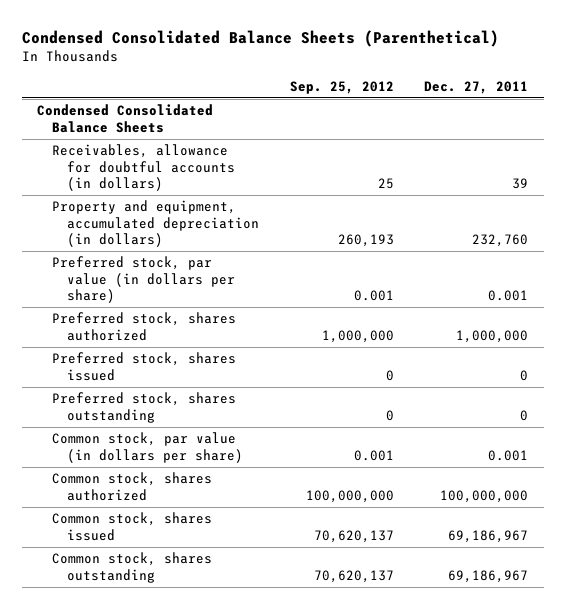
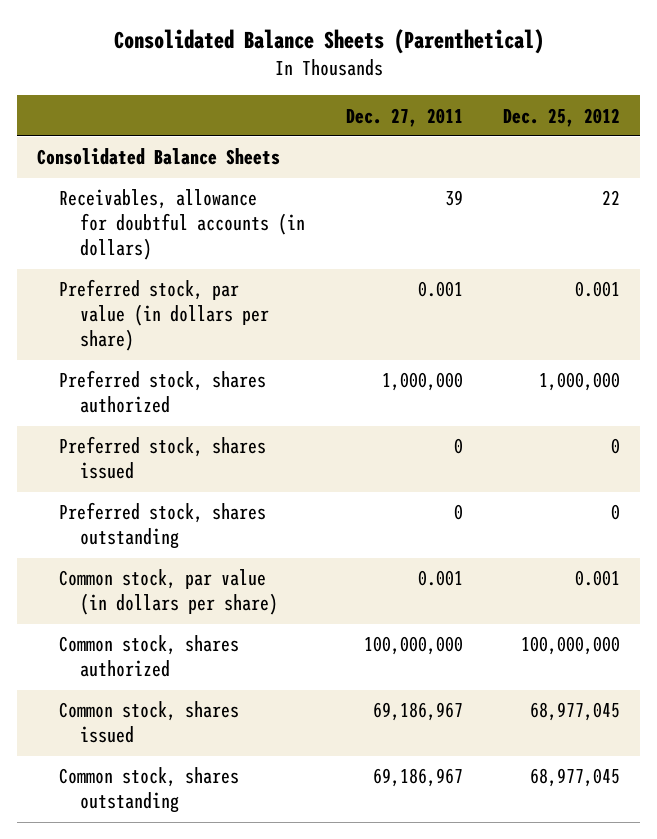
- Condensed Consolidated Balance Sheets (Parenthetical)
+ Consolidated Balance Sheets (Parenthetical)
- | Sep. 25, 2012 | Dec. 27, 2011
+ | Dec. 27, 2011 | Dec. 25, 2012
- Condensed Consolidated Balance Sheets
+ Consolidated Balance Sheets
- Property and equipment, accumulated depreciation (in dollars) | 260,193 | 232,760

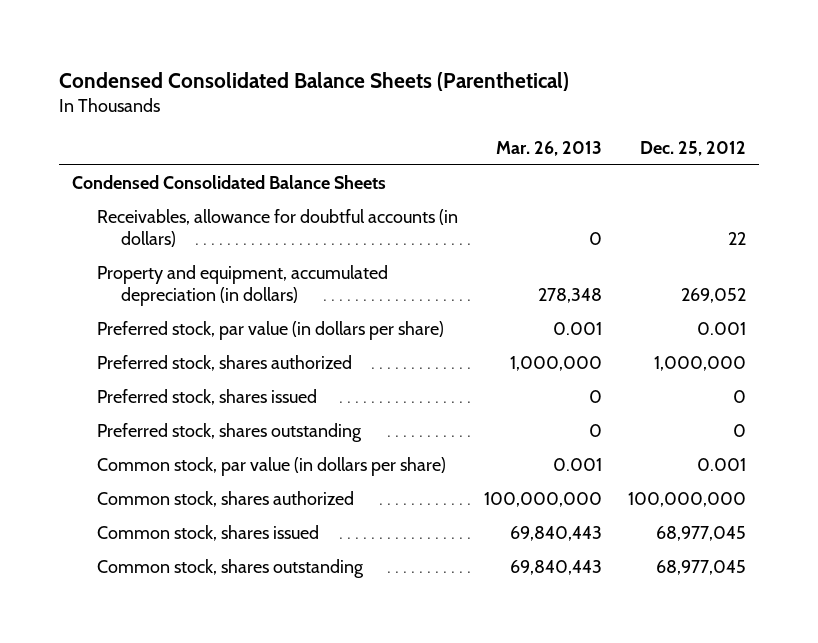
- Consolidated Balance Sheets (Parenthetical)
+ Condensed Consolidated Balance Sheets (Parenthetical)
- | Dec. 27, 2011 | Dec. 25, 2012
+ | Mar. 26, 2013 | Dec. 25, 2012
- Consolidated Balance Sheets
+ Condensed Consolidated Balance Sheets
+ Property and equipment, accumulated depreciation (in dollars) | 278,348 | 269,052

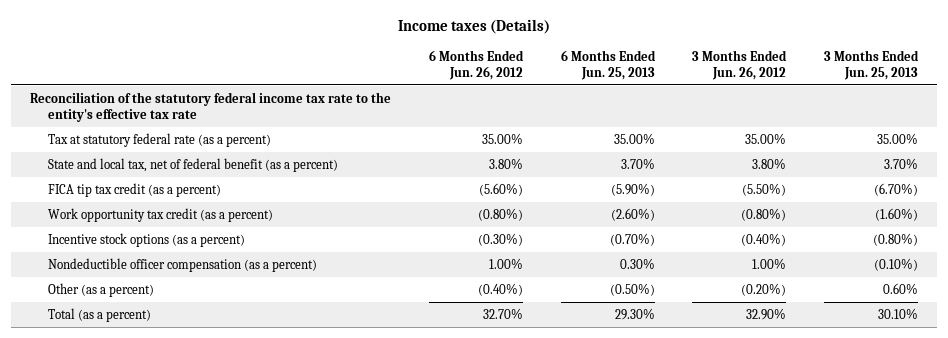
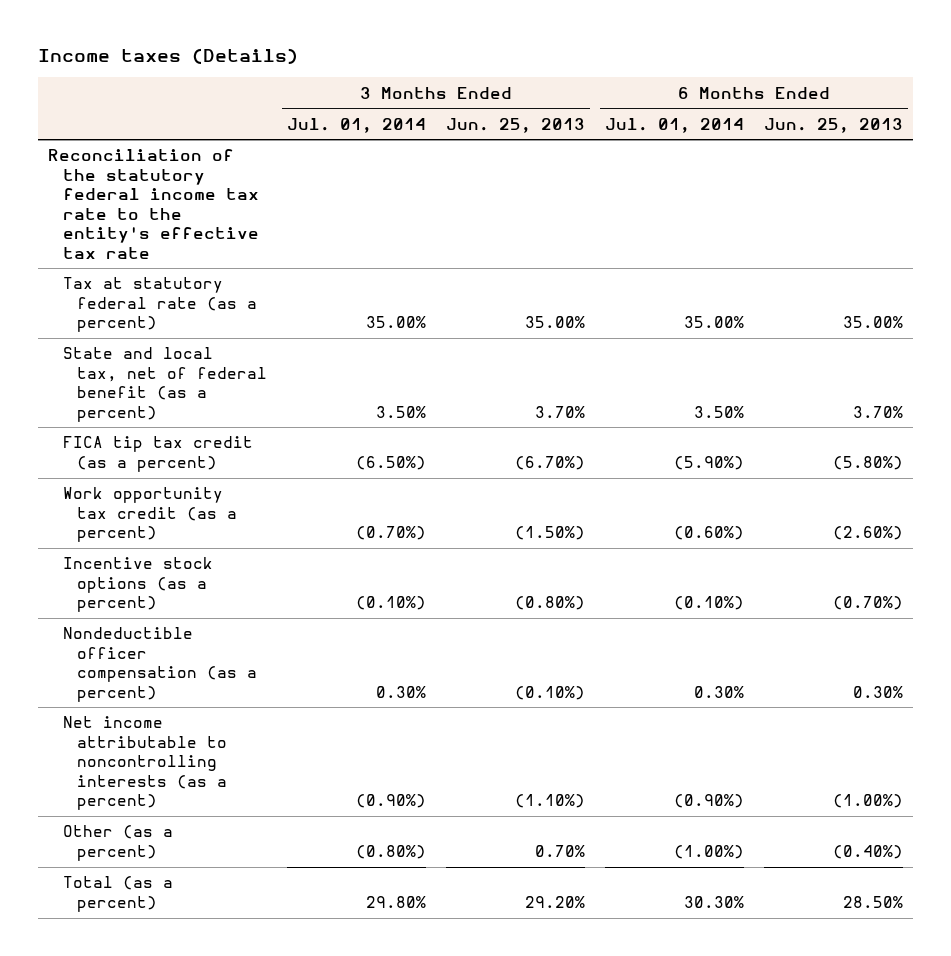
- | 6 Months Ended Jun. 26, 2012 | 6 Months Ended Jun. 25, 2013 | 3 Months Ended Jun. 26, 2012 | 3 Months Ended Jun. 25, 2013
+ | 3 Months Ended Jul. 01, 2014 | 3 Months Ended Jun. 25, 2013 | 6 Months Ended Jul. 01, 2014 | 6 Months Ended Jun. 25, 2013
- FICA tip tax credit (as a percent) | (5.60%) | (5.90%) | (5.50%) | (6.70%)
- Work opportunity tax credit (as a percent) | (0.80%) | (2.60%) | (0.80%) | (1.60%)
+ FICA tip tax credit (as a percent) | (6.50%) | (6.70%) | (5.90%) | (5.80%)
+ Work opportunity tax credit (as a percent) | (0.70%) | (1.50%) | (0.60%) | (2.60%)
- Other (as a percent) | (0.40%) | (0.50%) | (0.20%) | 0.60%
- Total (as a percent) | 32.70% | 29.30% | 32.90% | 30.10%
+ Net income attributable to noncontrolling interests (as a percent) | (0.90%) | (1.10%) | (0.90%) | (1.00%)
+ Other (as a percent) | (0.80%) | 0.70% | (1.00%) | (0.40%)
+ Total (as a percent) | 29.80% | 29.20% | 30.30% | 28.50%

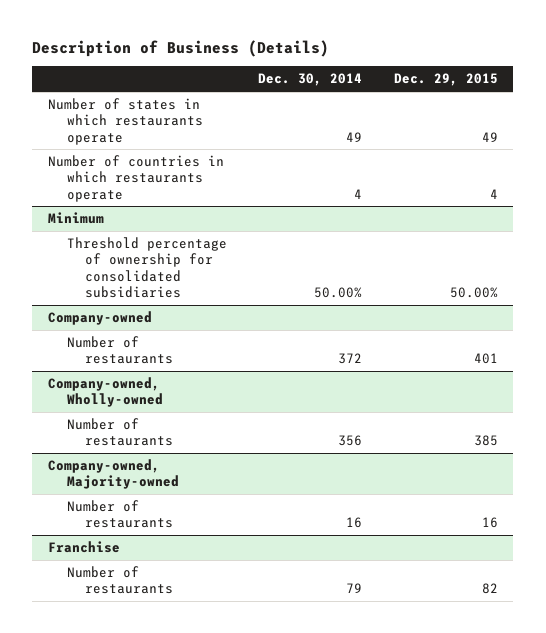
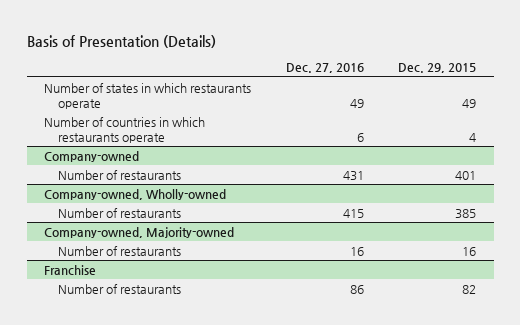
- Description of Business (Details)
+ Basis of Presentation (Details)
- | Dec. 30, 2014 | Dec. 29, 2015
+ | Dec. 27, 2016 | Dec. 29, 2015
- Minimum
- Threshold percentage of ownership for consolidated subsidiaries | 50.00% | 50.00%

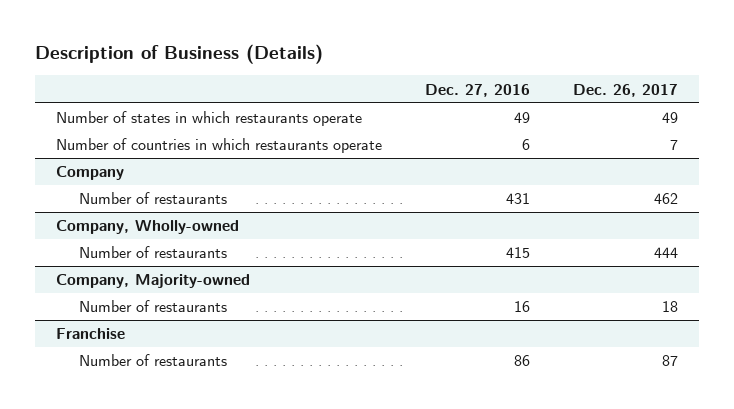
- Basis of Presentation (Details)
+ Description of Business (Details)
- | Dec. 27, 2016 | Dec. 29, 2015
+ | Dec. 27, 2016 | Dec. 26, 2017
- Company-owned
+ Company
- Company-owned, Wholly-owned
+ Company, Wholly-owned
- Company-owned, Majority-owned
+ Company, Majority-owned

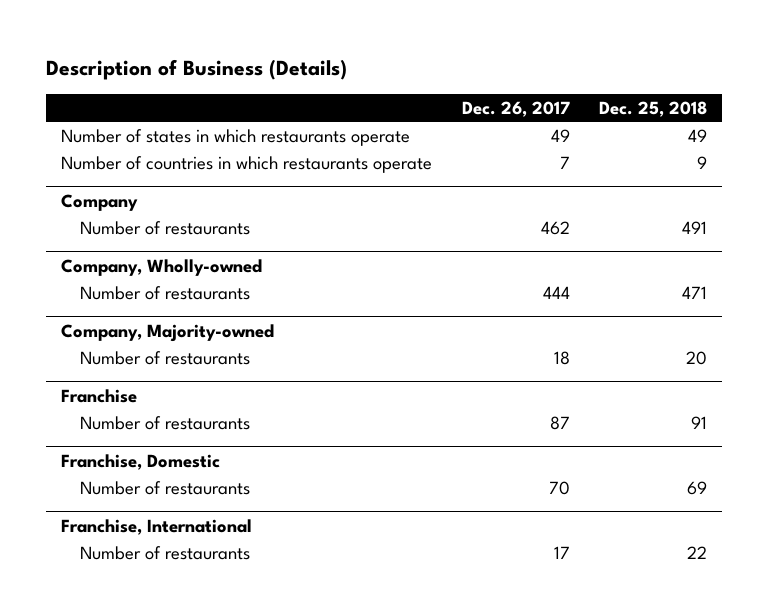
- | Dec. 27, 2016 | Dec. 26, 2017
+ | Dec. 26, 2017 | Dec. 25, 2018
+ Franchise, Domestic
+ Number of restaurants | 70 | 69
+ Franchise, International
+ Number of restaurants | 17 | 22

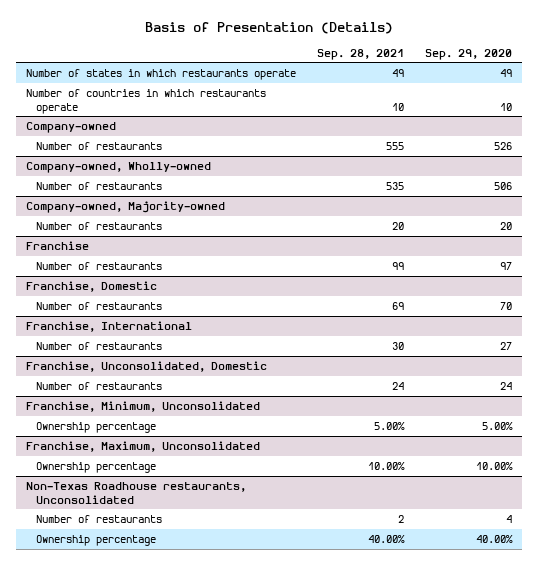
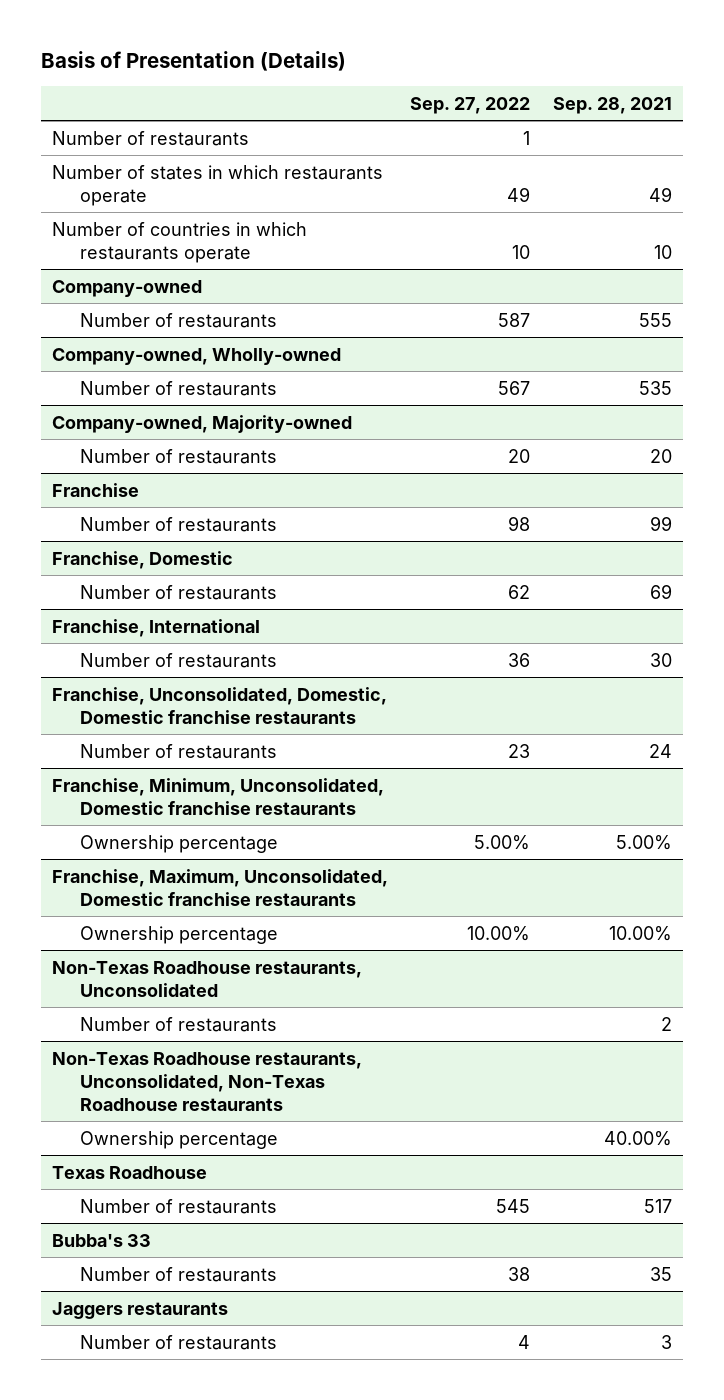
- | Sep. 28, 2021 | Sep. 29, 2020
+ | Sep. 27, 2022 | Sep. 28, 2021
+ Number of restaurants | 1 |
- Franchise, Unconsolidated, Domestic
+ Franchise, Unconsolidated, Domestic, Domestic franchise restaurants
- Franchise, Minimum, Unconsolidated
+ Franchise, Minimum, Unconsolidated, Domestic franchise restaurants
- Franchise, Maximum, Unconsolidated
+ Franchise, Maximum, Unconsolidated, Domestic franchise restaurants
+ Non-Texas Roadhouse restaurants, Unconsolidated, Non-Texas Roadhouse restaurants
+ Texas Roadhouse
+ Number of restaurants | 545 | 517
+ Bubba's 33
+ Number of restaurants | 38 | 35
+ Jaggers restaurants
+ Number of restaurants | 4 | 3

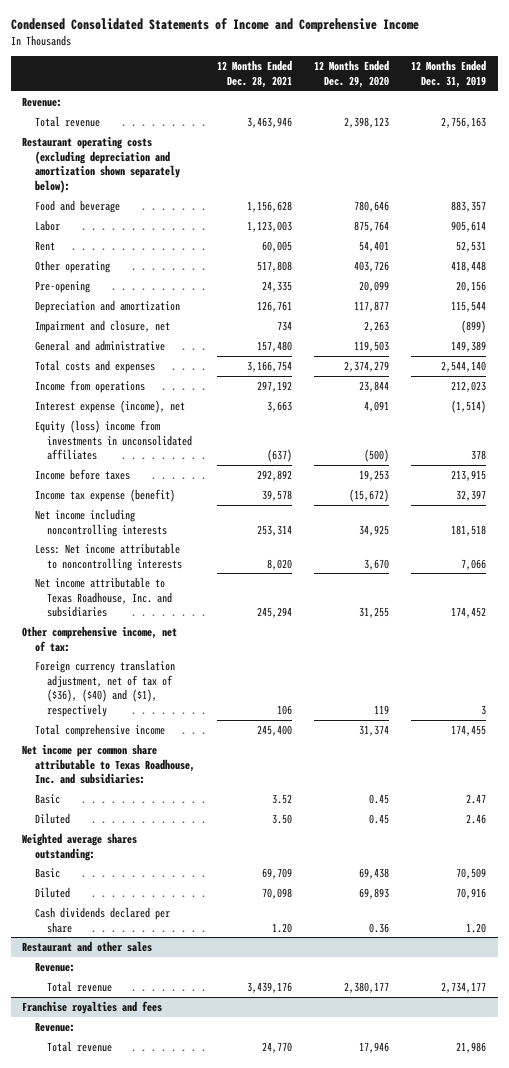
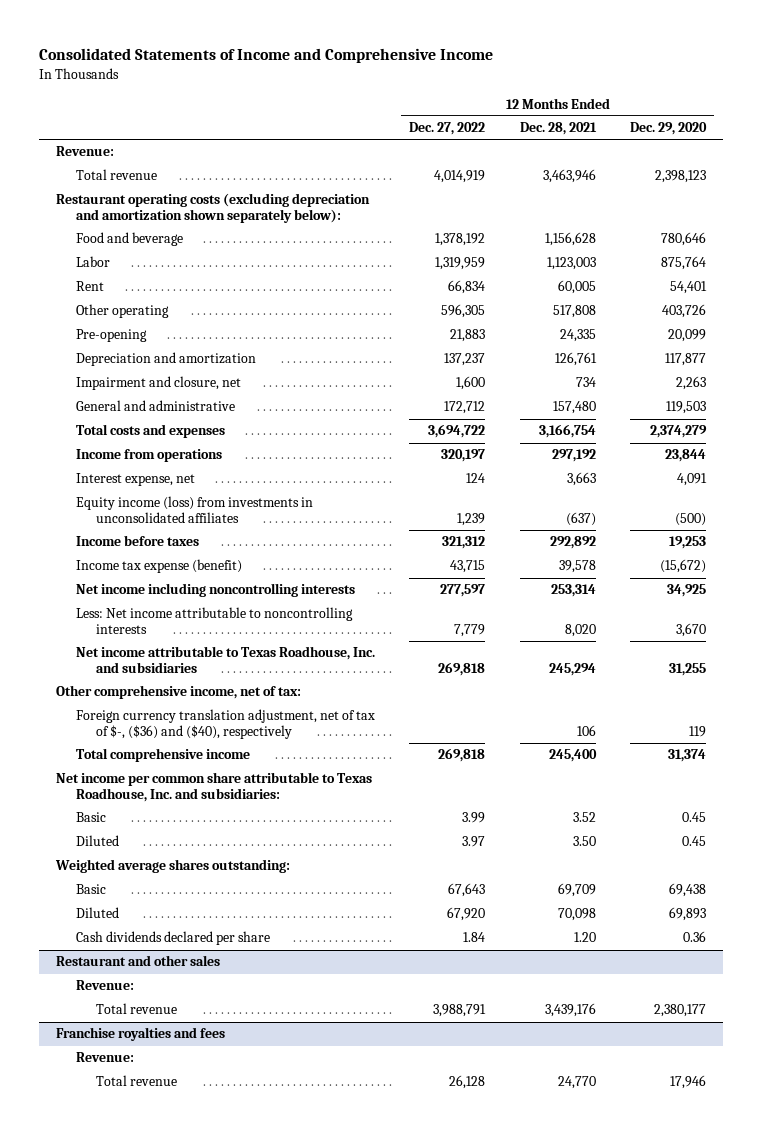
- Condensed Consolidated Statements of Income and Comprehensive Income
+ Consolidated Statements of Income and Comprehensive Income
- | 12 Months Ended Dec. 28, 2021 | 12 Months Ended Dec. 29, 2020 | 12 Months Ended Dec. 31, 2019
+ | 12 Months Ended Dec. 27, 2022 | 12 Months Ended Dec. 28, 2021 | 12 Months Ended Dec. 29, 2020
- Interest expense (income), net | 3,663 | 4,091 | (1,514)
- Equity (loss) income from investments in unconsolidated affiliates | (637) | (500) | 378
+ Interest expense, net | 124 | 3,663 | 4,091
+ Equity income (loss) from investments in unconsolidated affiliates | 1,239 | (637) | (500)
- Foreign currency translation adjustment, net of tax of ($36), ($40) and ($1), respectively | 106 | 119 | 3
+ Foreign currency translation adjustment, net of tax of $-, ($36) and ($40), respectively | | 106 | 119

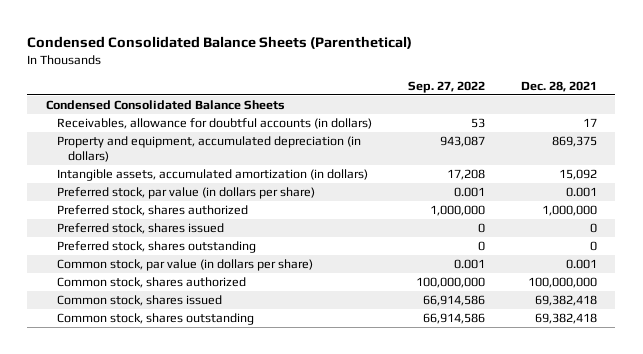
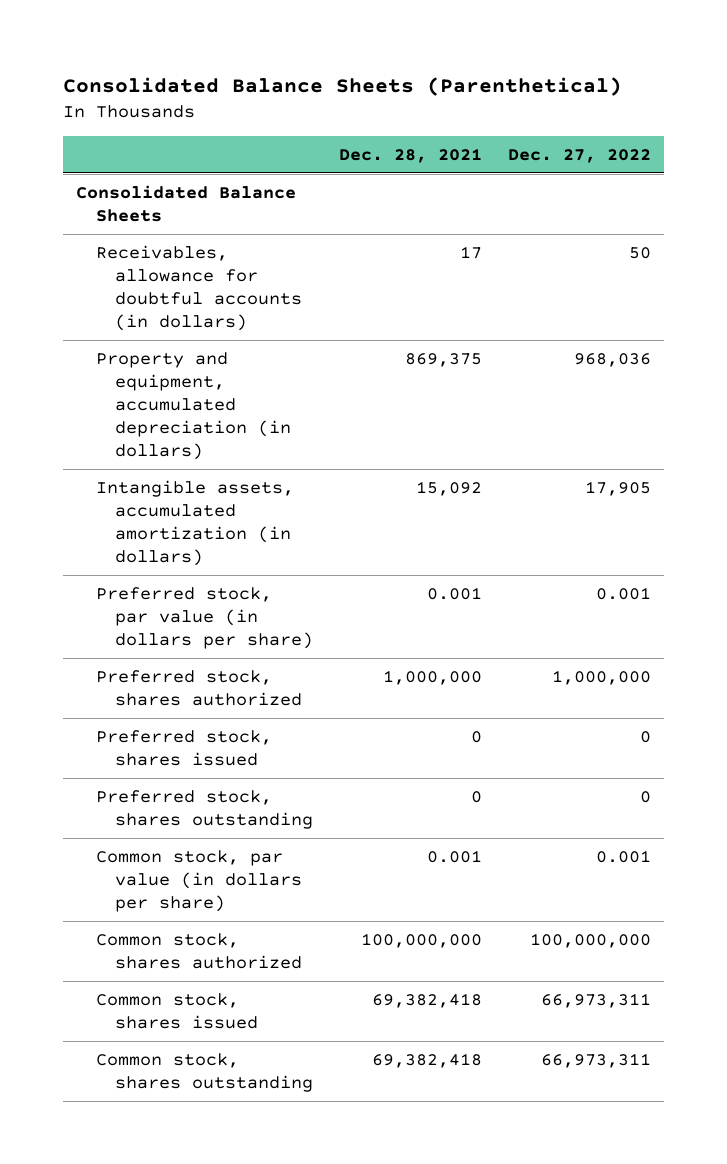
- Condensed Consolidated Balance Sheets (Parenthetical)
+ Consolidated Balance Sheets (Parenthetical)
- | Sep. 27, 2022 | Dec. 28, 2021
+ | Dec. 28, 2021 | Dec. 27, 2022
- Condensed Consolidated Balance Sheets
+ Consolidated Balance Sheets

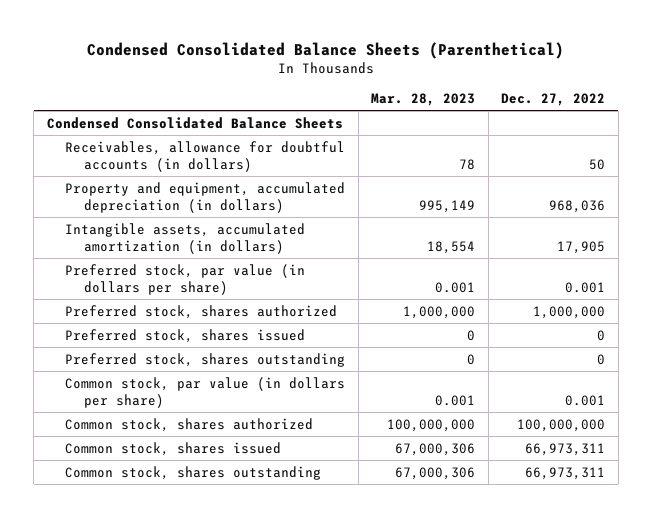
- Consolidated Balance Sheets (Parenthetical)
+ Condensed Consolidated Balance Sheets (Parenthetical)
- | Dec. 28, 2021 | Dec. 27, 2022
+ | Mar. 28, 2023 | Dec. 27, 2022
- Consolidated Balance Sheets
+ Condensed Consolidated Balance Sheets

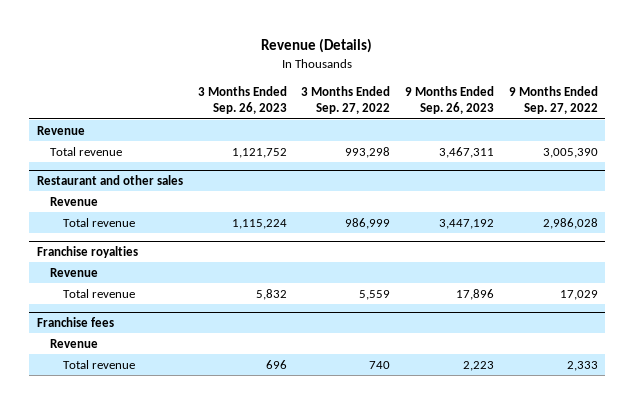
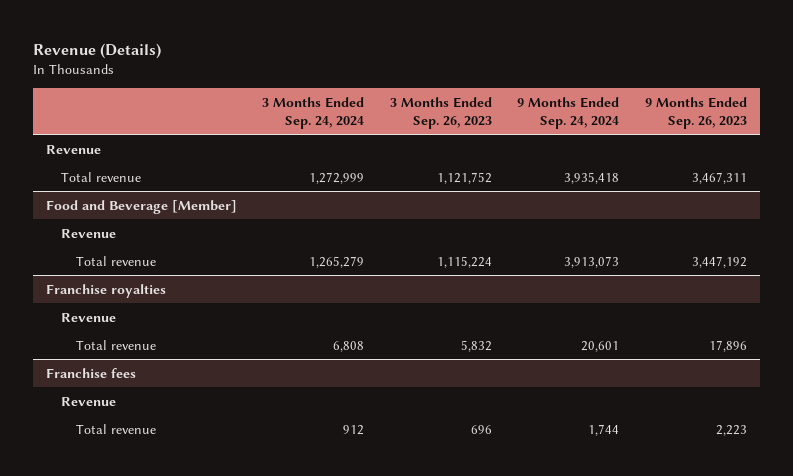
- | 3 Months Ended Sep. 26, 2023 | 3 Months Ended Sep. 27, 2022 | 9 Months Ended Sep. 26, 2023 | 9 Months Ended Sep. 27, 2022
+ | 3 Months Ended Sep. 24, 2024 | 3 Months Ended Sep. 26, 2023 | 9 Months Ended Sep. 24, 2024 | 9 Months Ended Sep. 26, 2023
- Restaurant and other sales
+ Food and Beverage [Member]

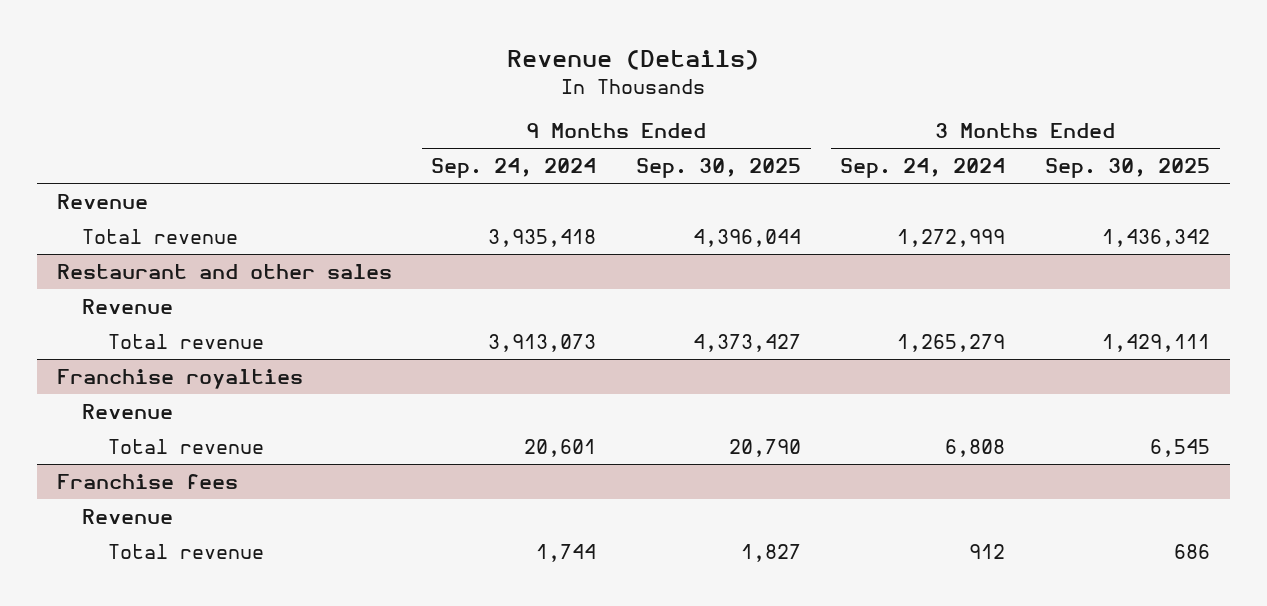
- | 3 Months Ended Sep. 24, 2024 | 3 Months Ended Sep. 26, 2023 | 9 Months Ended Sep. 24, 2024 | 9 Months Ended Sep. 26, 2023
+ | 9 Months Ended Sep. 24, 2024 | 9 Months Ended Sep. 30, 2025 | 3 Months Ended Sep. 24, 2024 | 3 Months Ended Sep. 30, 2025
- Food and Beverage [Member]
+ Restaurant and other sales

